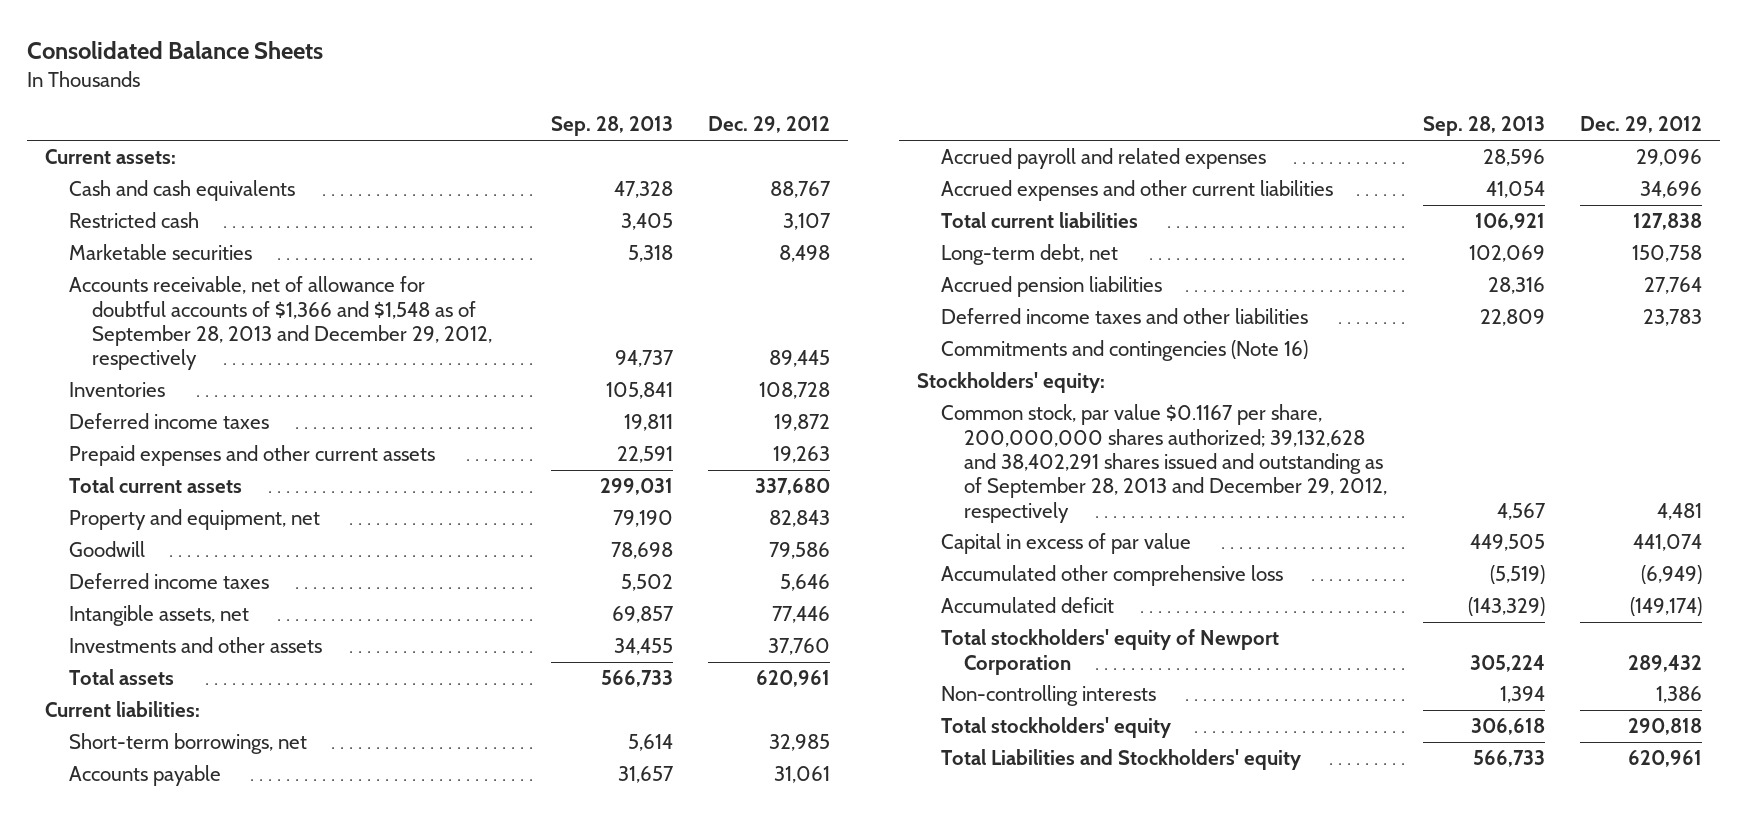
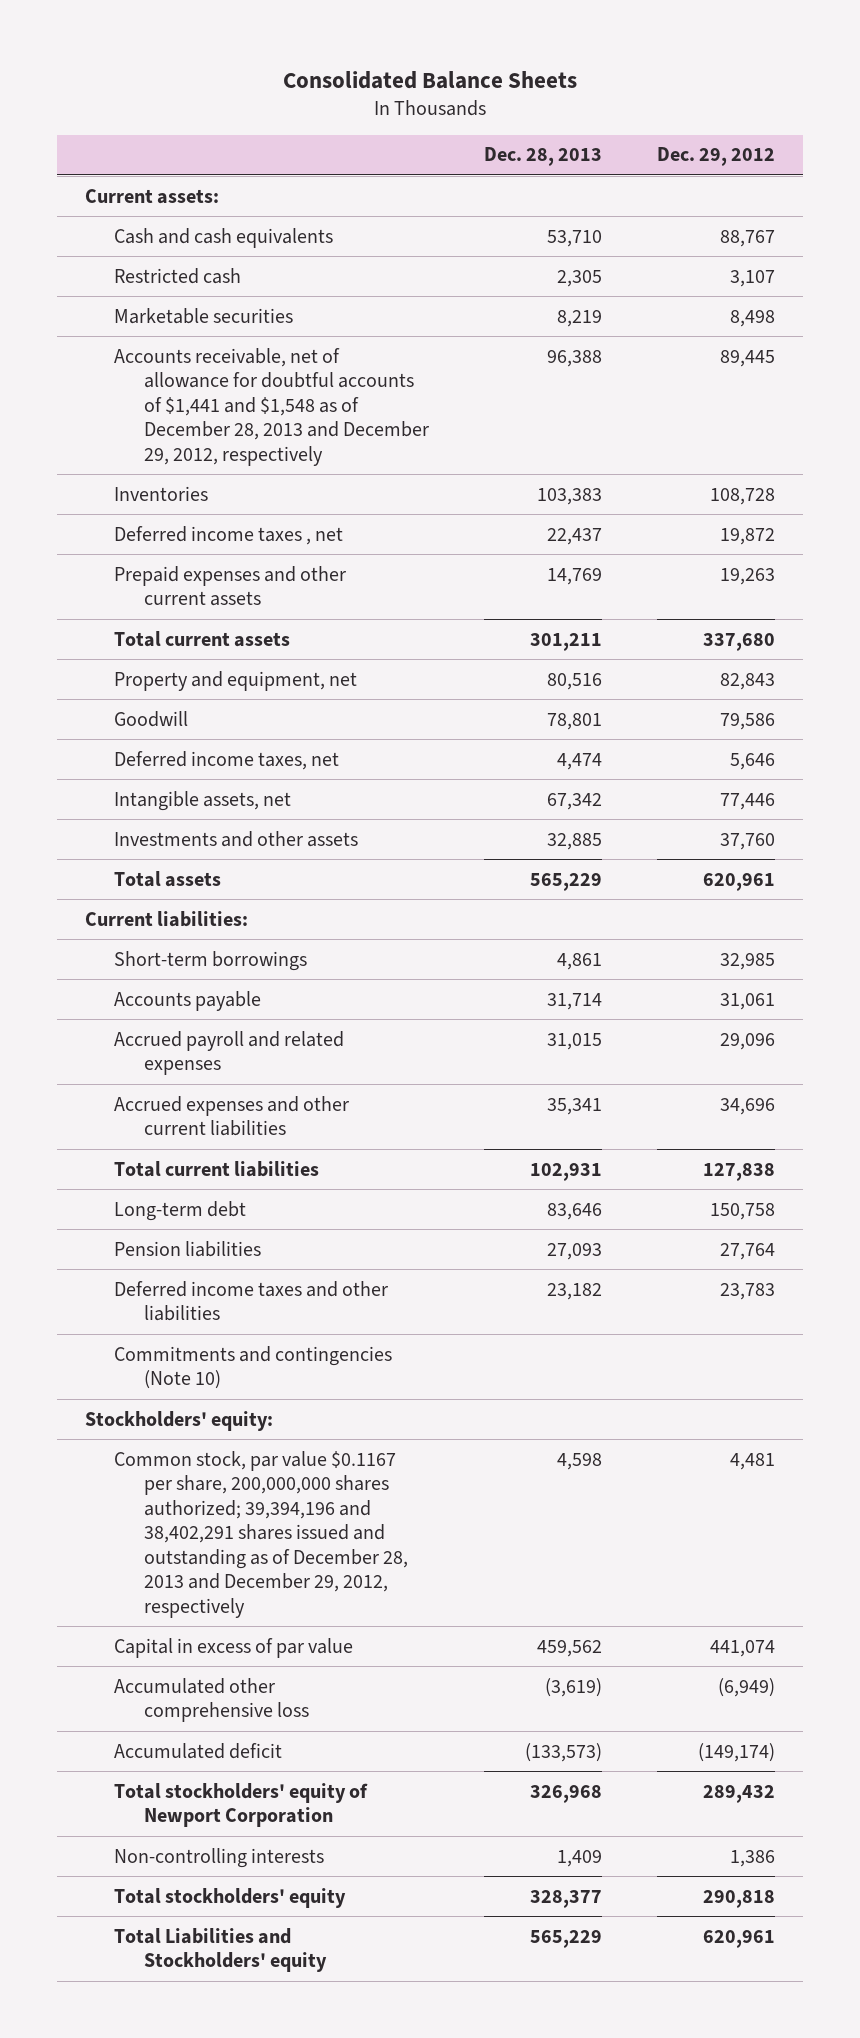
- | Sep. 28, 2013 | Dec. 29, 2012
+ | Dec. 28, 2013 | Dec. 29, 2012
- Accounts receivable, net of allowance for doubtful accounts of $1,366 and $1,548 as of September 28, 2013 and December 29, 2012, respectively | 94,737 | 89,445
+ Accounts receivable, net of allowance for doubtful accounts of $1,441 and $1,548 as of December 28, 2013 and December 29, 2012, respectively | 96,388 | 89,445
- Deferred income taxes | 19,811 | 19,872
+ Deferred income taxes , net | 22,437 | 19,872
- Deferred income taxes | 5,502 | 5,646
+ Deferred income taxes, net | 4,474 | 5,646
- Short-term borrowings, net | 5,614 | 32,985
+ Short-term borrowings | 4,861 | 32,985
- Long-term debt, net | 102,069 | 150,758
- Accrued pension liabilities | 28,316 | 27,764
+ Long-term debt | 83,646 | 150,758
+ Pension liabilities | 27,093 | 27,764
- Commitments and contingencies (Note 16)
+ Commitments and contingencies (Note 10)
- Common stock, par value $0.1167 per share, 200,000,000 shares authorized; 39,132,628 and 38,402,291 shares issued and outstanding as of September 28, 2013 and December 29, 2012, respectively | 4,567 | 4,481
+ Common stock, par value $0.1167 per share, 200,000,000 shares authorized; 39,394,196 and 38,402,291 shares issued and outstanding as of December 28, 2013 and December 29, 2012, respectively | 4,598 | 4,481

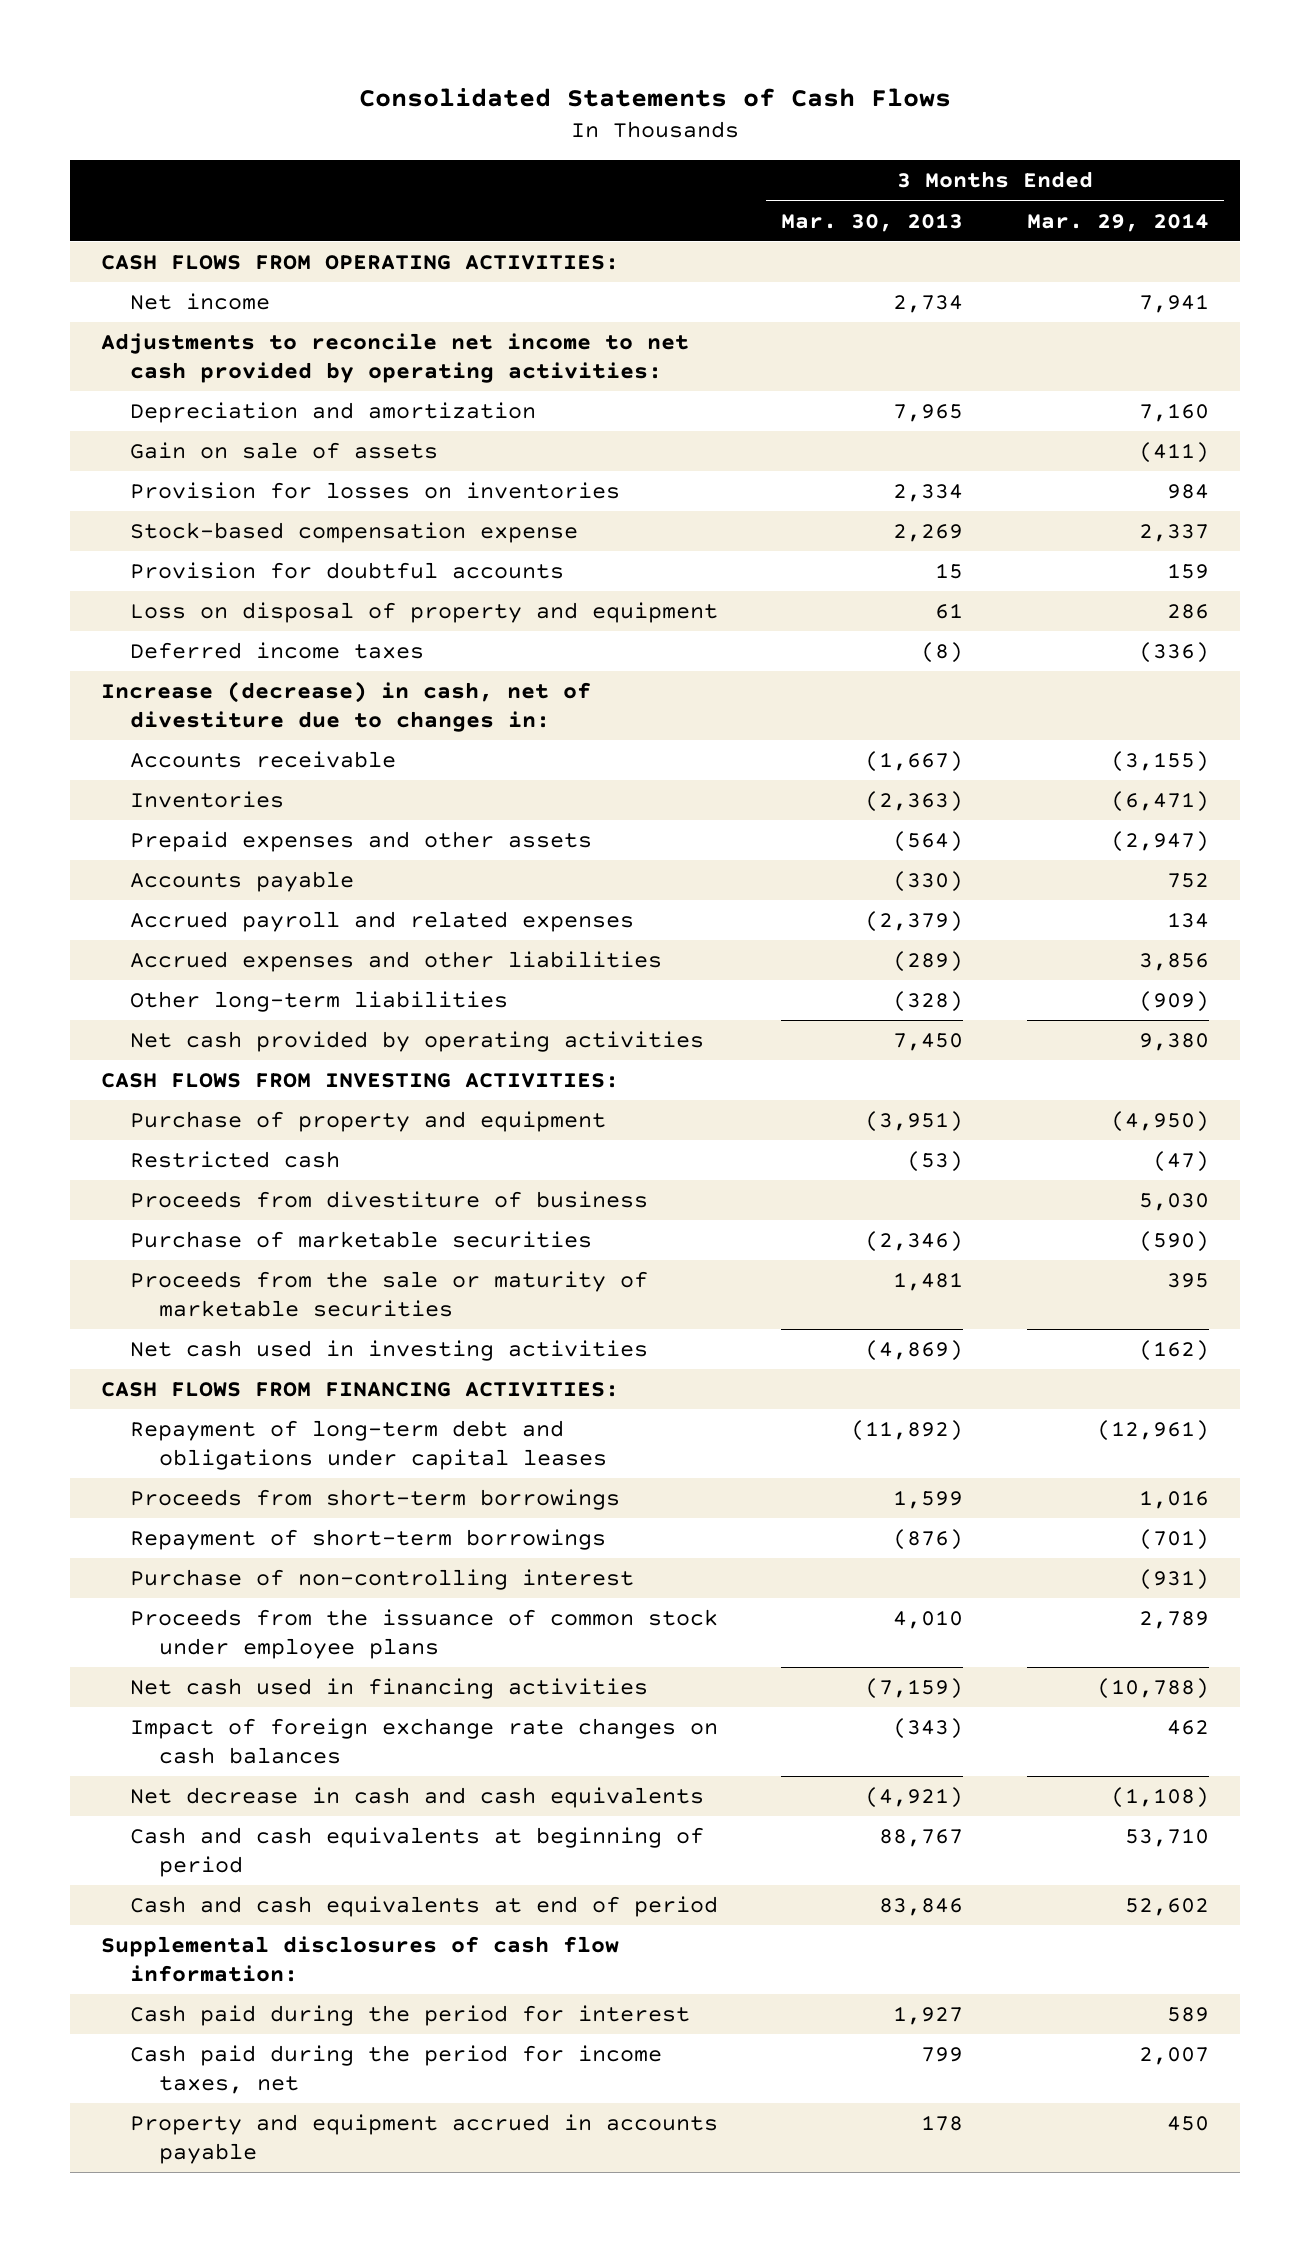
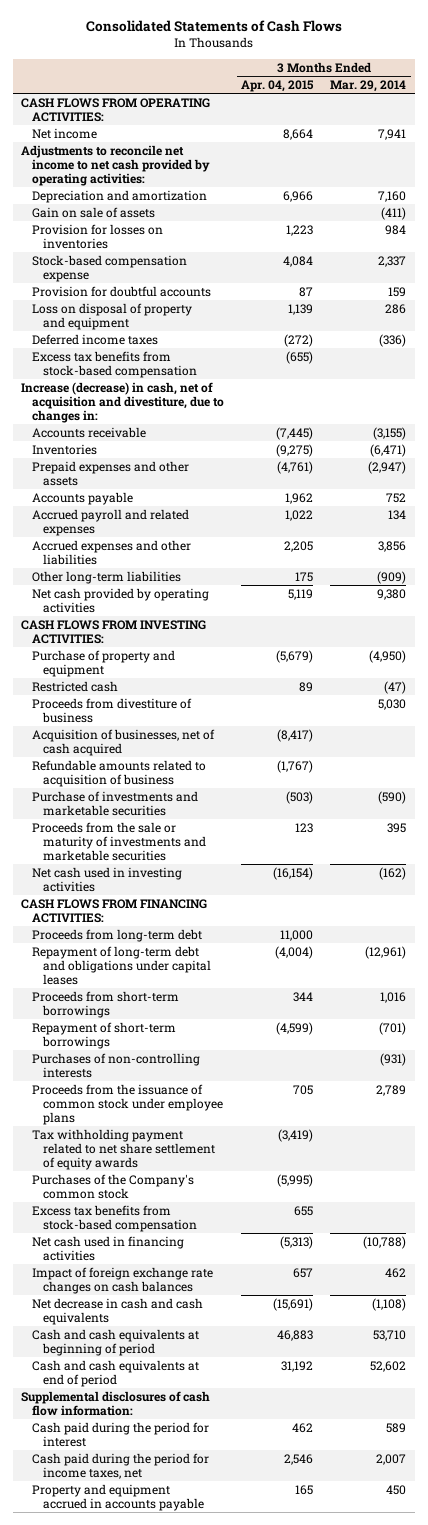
- | 3 Months Ended Mar. 30, 2013 | 3 Months Ended Mar. 29, 2014
+ | 3 Months Ended Apr. 04, 2015 | 3 Months Ended Mar. 29, 2014
- Increase (decrease) in cash, net of divestiture due to changes in:
+ Excess tax benefits from stock-based compensation | (655) |
+ Increase (decrease) in cash, net of acquisition and divestiture, due to changes in:
- Purchase of marketable securities | (2,346) | (590)
- Proceeds from the sale or maturity of marketable securities | 1,481 | 395
+ Acquisition of businesses, net of cash acquired | (8,417) |
+ Refundable amounts related to acquisition of business | (1,767) |
+ Purchase of investments and marketable securities | (503) | (590)
+ Proceeds from the sale or maturity of investments and marketable securities | 123 | 395
+ Proceeds from long-term debt | 11,000 |
- Purchase of non-controlling interest | | (931)
+ Purchases of non-controlling interests | | (931)
+ Tax withholding payment related to net share settlement of equity awards | (3,419) |
+ Purchases of the Company's common stock | (5,995) |
+ Excess tax benefits from stock-based compensation | 655 |

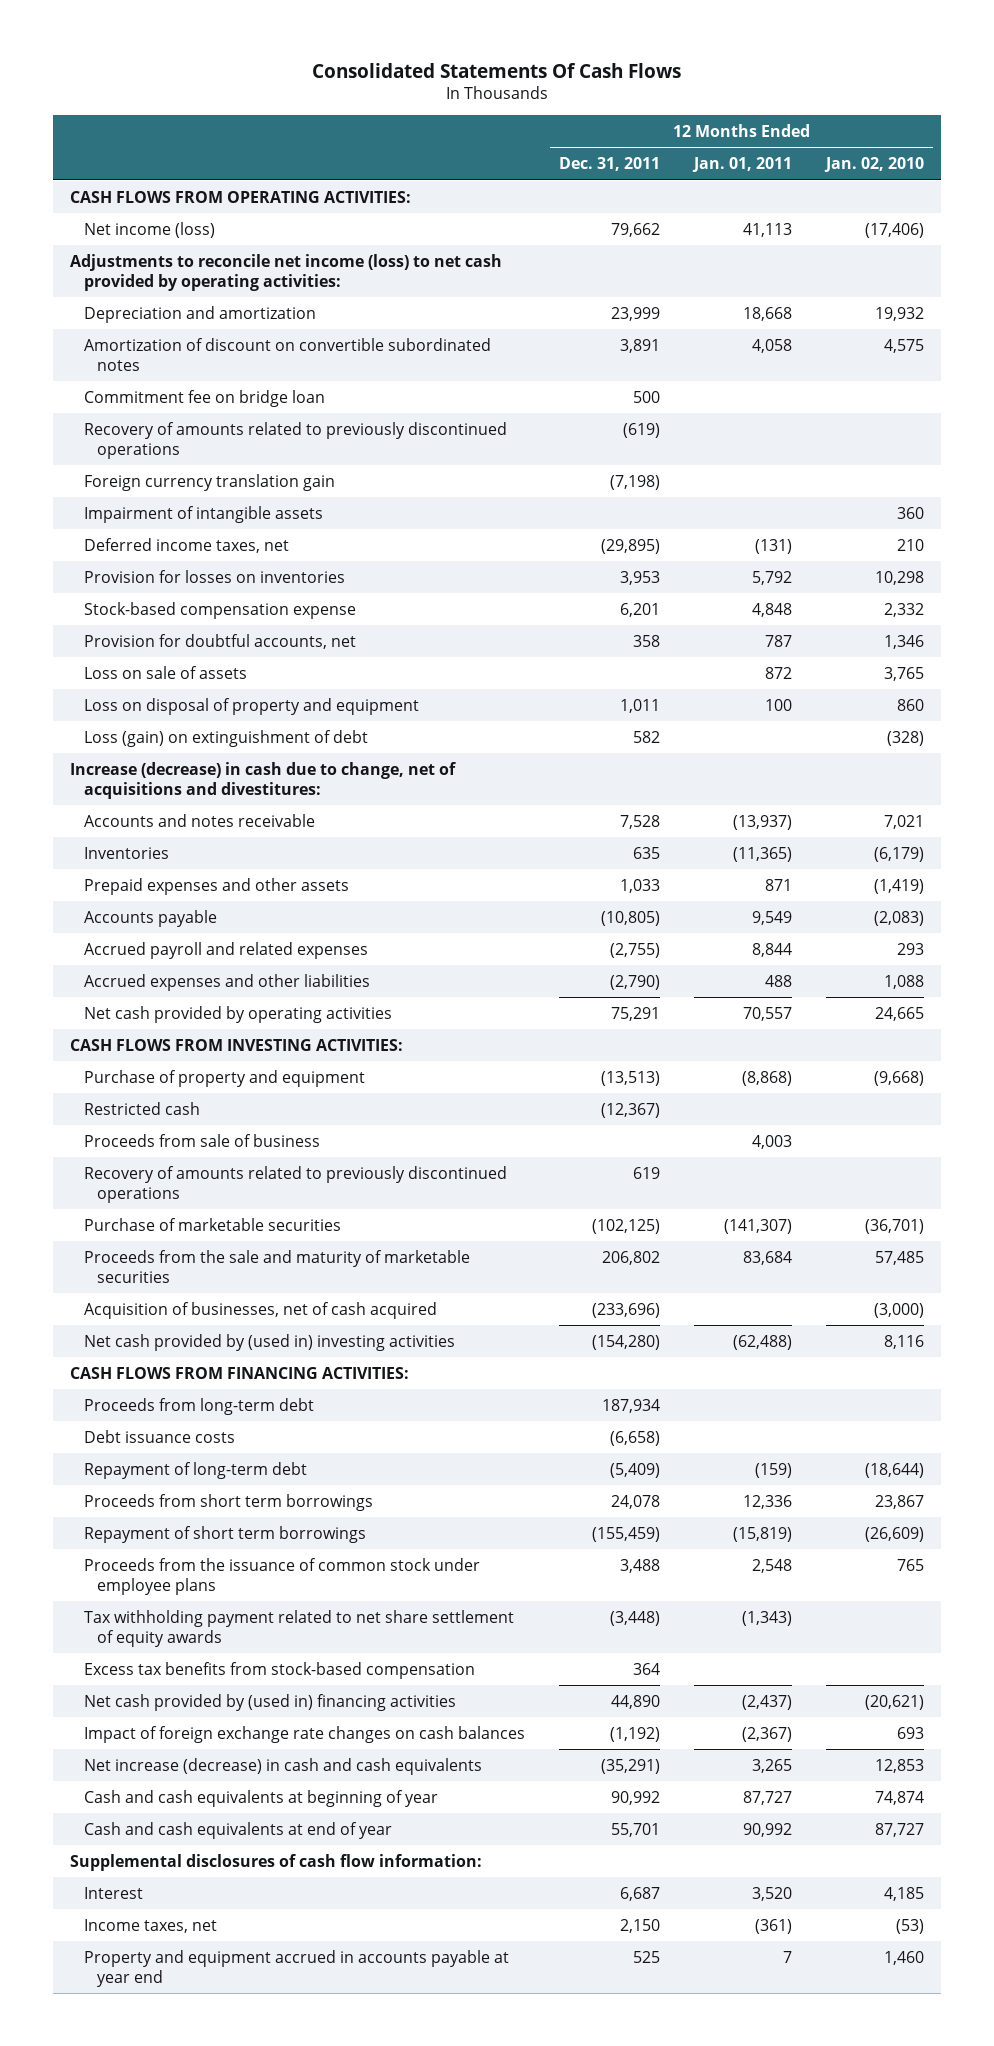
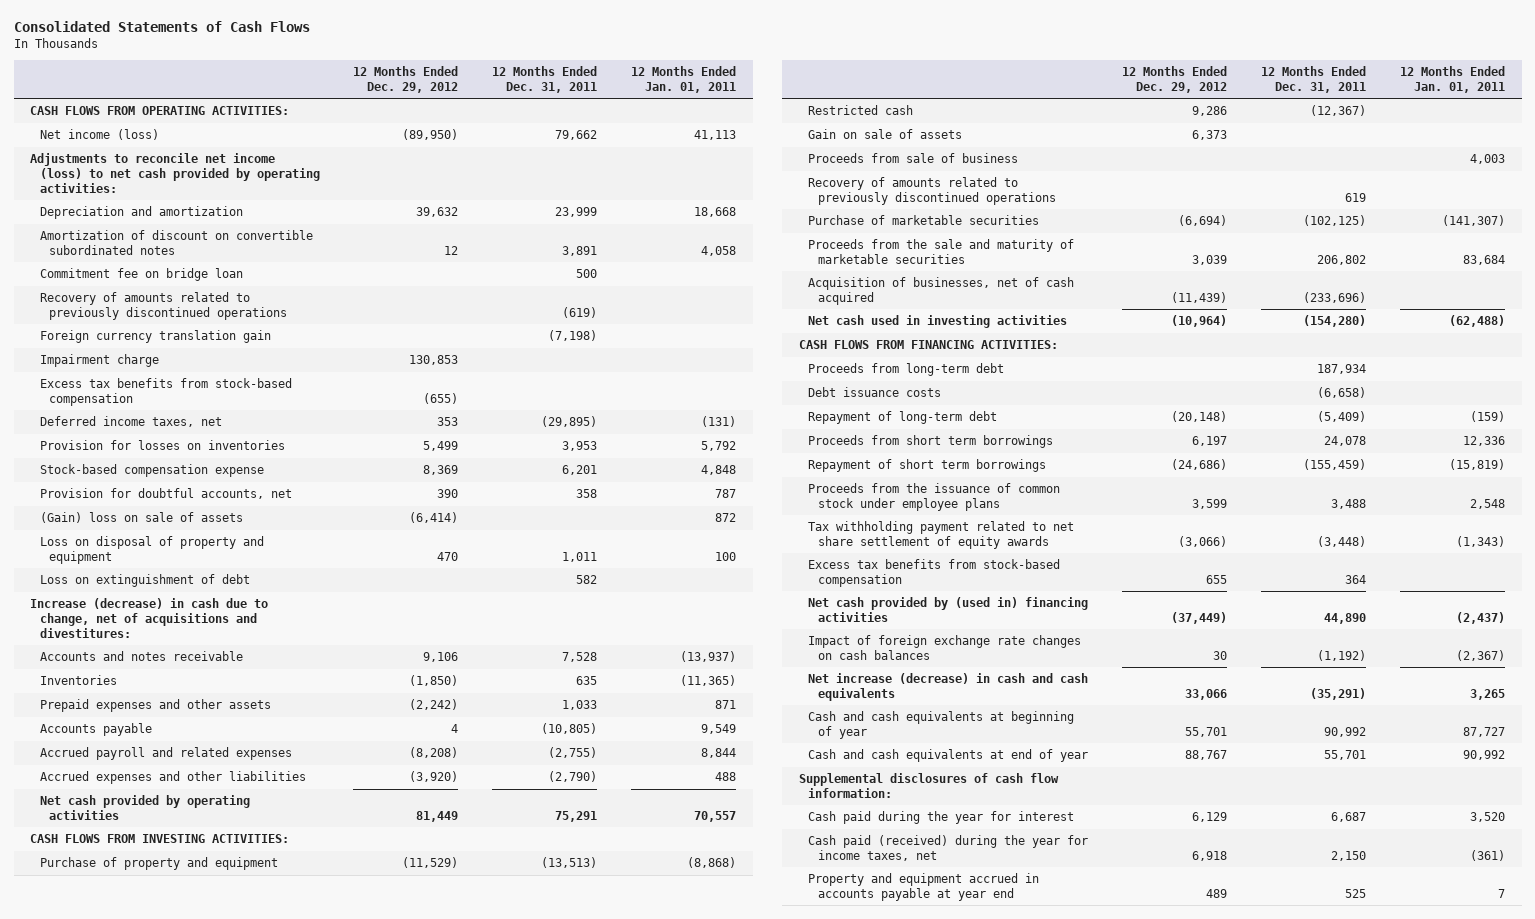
- Consolidated Statements Of Cash Flows
+ Consolidated Statements of Cash Flows
- | 12 Months Ended Dec. 31, 2011 | 12 Months Ended Jan. 01, 2011 | 12 Months Ended Jan. 02, 2010
+ | 12 Months Ended Dec. 29, 2012 | 12 Months Ended Dec. 31, 2011 | 12 Months Ended Jan. 01, 2011
- Impairment of intangible assets | | | 360
+ Impairment charge | 130,853 | |
+ Excess tax benefits from stock-based compensation | (655) | |
- Loss on sale of assets | | 872 | 3,765
+ (Gain) loss on sale of assets | (6,414) | | 872
- Loss (gain) on extinguishment of debt | 582 | | (328)
+ Loss on extinguishment of debt | | 582 |
+ Gain on sale of assets | 6,373 | |
- Net cash provided by (used in) investing activities | (154,280) | (62,488) | 8,116
+ Net cash used in investing activities | (10,964) | (154,280) | (62,488)
- Interest | 6,687 | 3,520 | 4,185
- Income taxes, net | 2,150 | (361) | (53)
+ Cash paid during the year for interest | 6,129 | 6,687 | 3,520
+ Cash paid (received) during the year for income taxes, net | 6,918 | 2,150 | (361)

